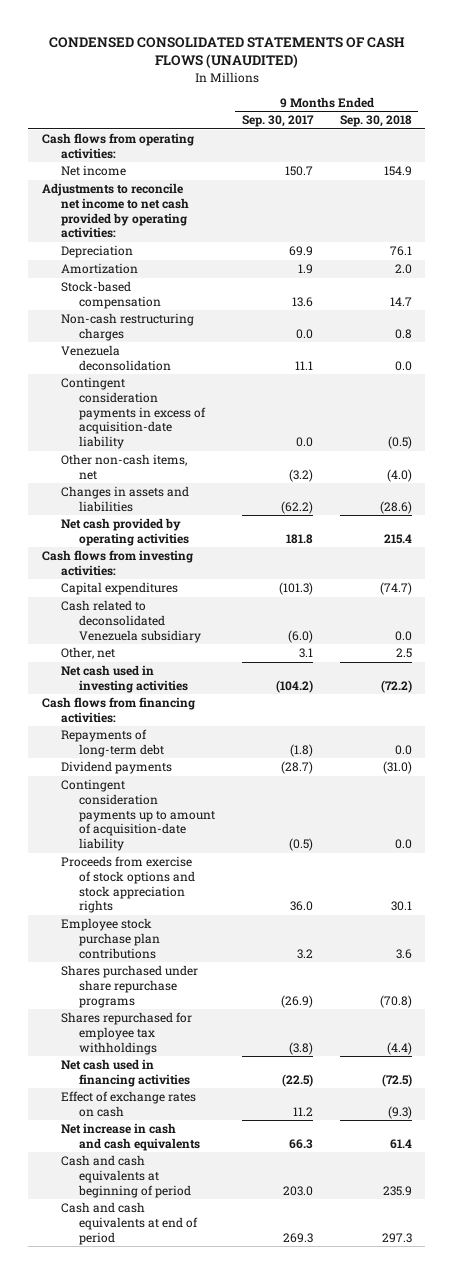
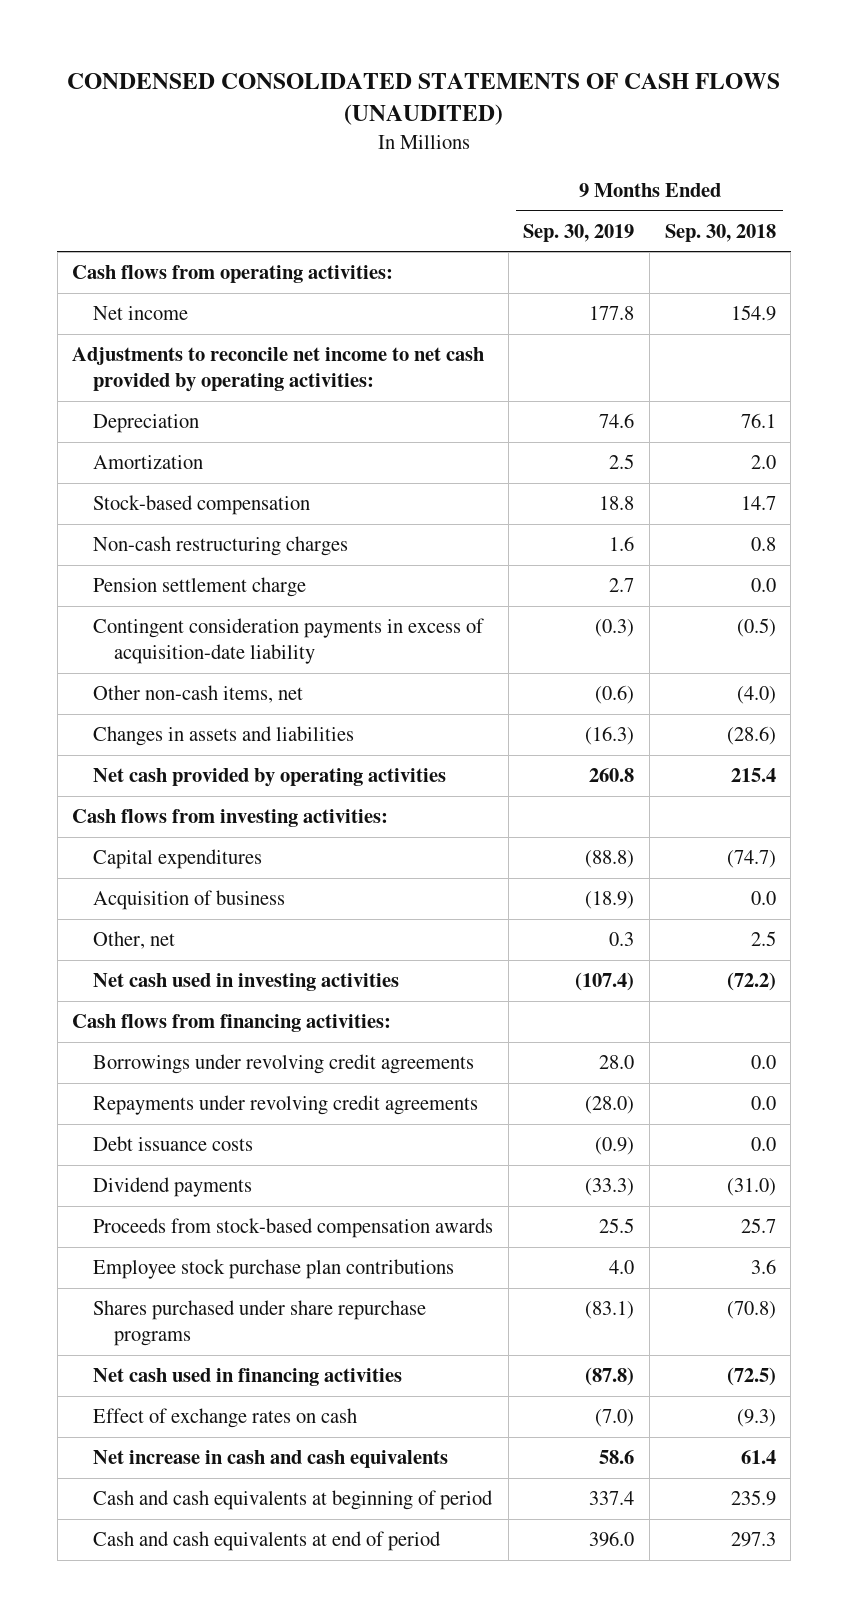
- | 9 Months Ended Sep. 30, 2017 | 9 Months Ended Sep. 30, 2018
+ | 9 Months Ended Sep. 30, 2019 | 9 Months Ended Sep. 30, 2018
- Venezuela deconsolidation | 11.1 | 0.0
+ Pension settlement charge | 2.7 | 0.0
- Cash related to deconsolidated Venezuela subsidiary | (6.0) | 0.0
+ Acquisition of business | (18.9) | 0.0
- Repayments of long-term debt | (1.8) | 0.0
+ Borrowings under revolving credit agreements | 28.0 | 0.0
+ Repayments under revolving credit agreements | (28.0) | 0.0
+ Debt issuance costs | (0.9) | 0.0
- Contingent consideration payments up to amount of acquisition-date liability | (0.5) | 0.0
- Proceeds from exercise of stock options and stock appreciation rights | 36.0 | 30.1
+ Proceeds from stock-based compensation awards | 25.5 | 25.7
- Shares repurchased for employee tax withholdings | (3.8) | (4.4)

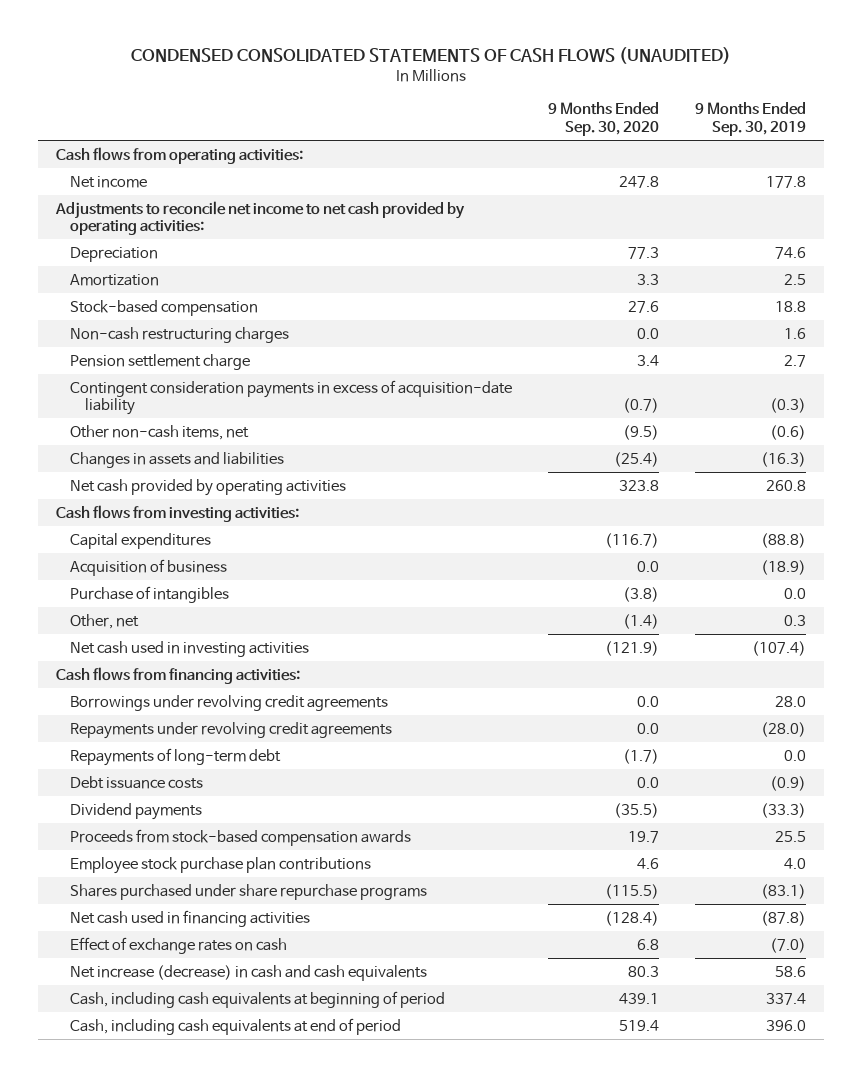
- | 9 Months Ended Sep. 30, 2019 | 9 Months Ended Sep. 30, 2018
+ | 9 Months Ended Sep. 30, 2020 | 9 Months Ended Sep. 30, 2019
+ Purchase of intangibles | (3.8) | 0.0
+ Repayments of long-term debt | (1.7) | 0.0
- Net increase in cash and cash equivalents | 58.6 | 61.4
- Cash and cash equivalents at beginning of period | 337.4 | 235.9
- Cash and cash equivalents at end of period | 396.0 | 297.3
+ Net increase (decrease) in cash and cash equivalents | 80.3 | 58.6
+ Cash, including cash equivalents at beginning of period | 439.1 | 337.4
+ Cash, including cash equivalents at end of period | 519.4 | 396.0

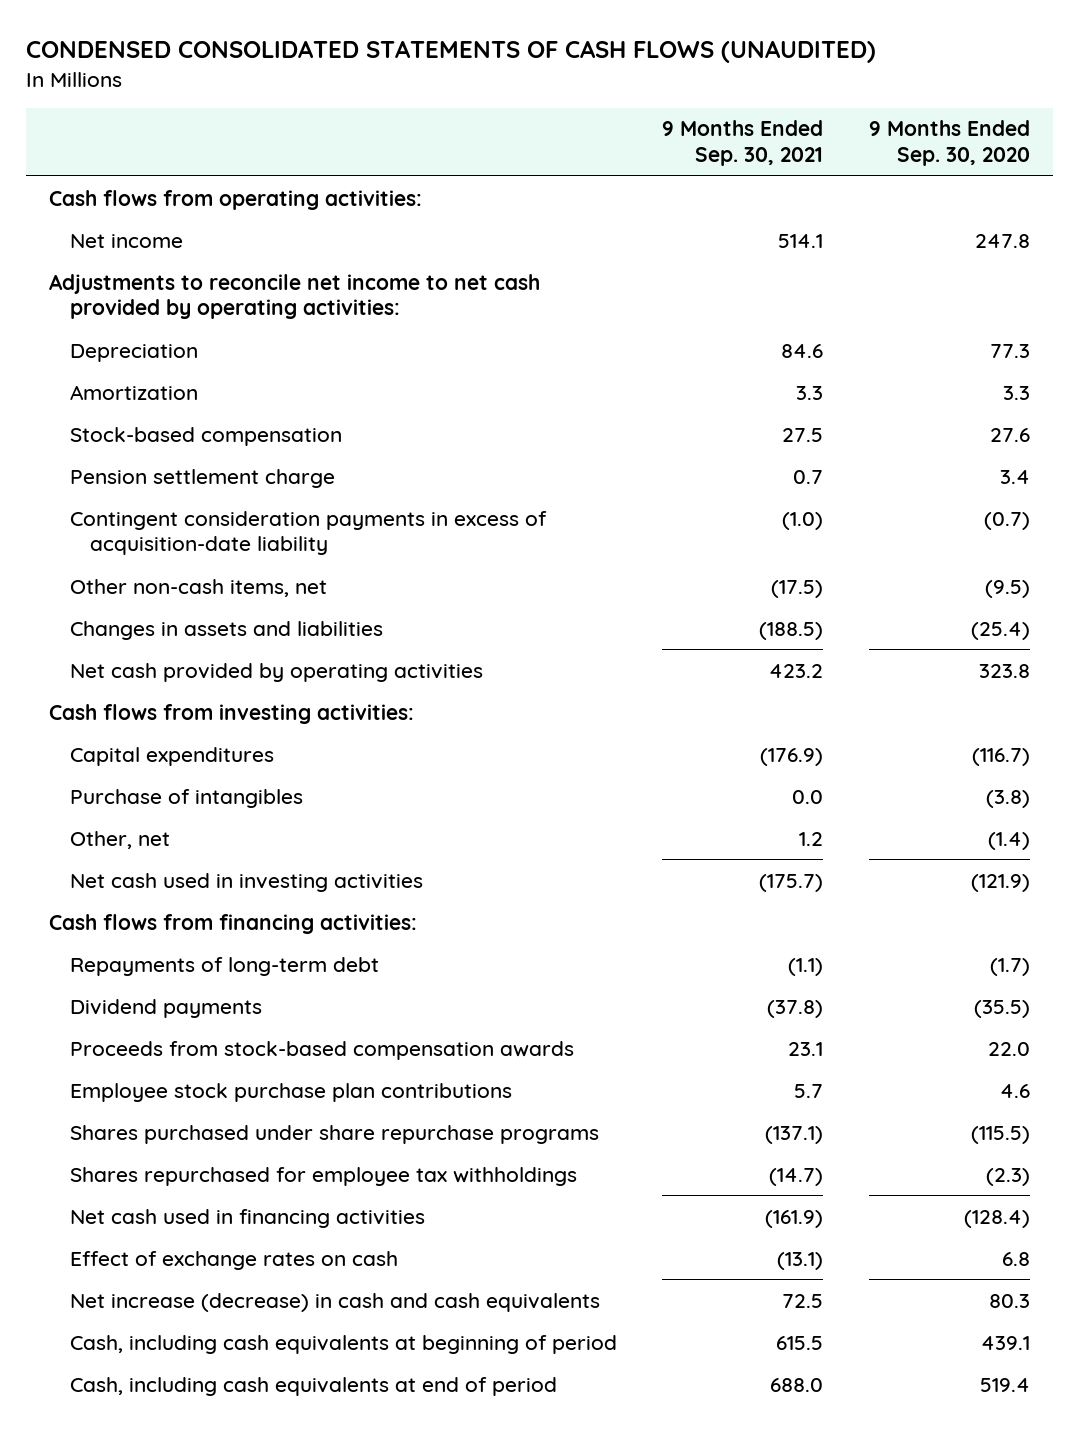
- | 9 Months Ended Sep. 30, 2020 | 9 Months Ended Sep. 30, 2019
+ | 9 Months Ended Sep. 30, 2021 | 9 Months Ended Sep. 30, 2020
- Non-cash restructuring charges | 0.0 | 1.6
- Acquisition of business | 0.0 | (18.9)
- Borrowings under revolving credit agreements | 0.0 | 28.0
- Repayments under revolving credit agreements | 0.0 | (28.0)
- Debt issuance costs | 0.0 | (0.9)
- Proceeds from stock-based compensation awards | 19.7 | 25.5
+ Proceeds from stock-based compensation awards | 23.1 | 22.0
+ Shares repurchased for employee tax withholdings | (14.7) | (2.3)

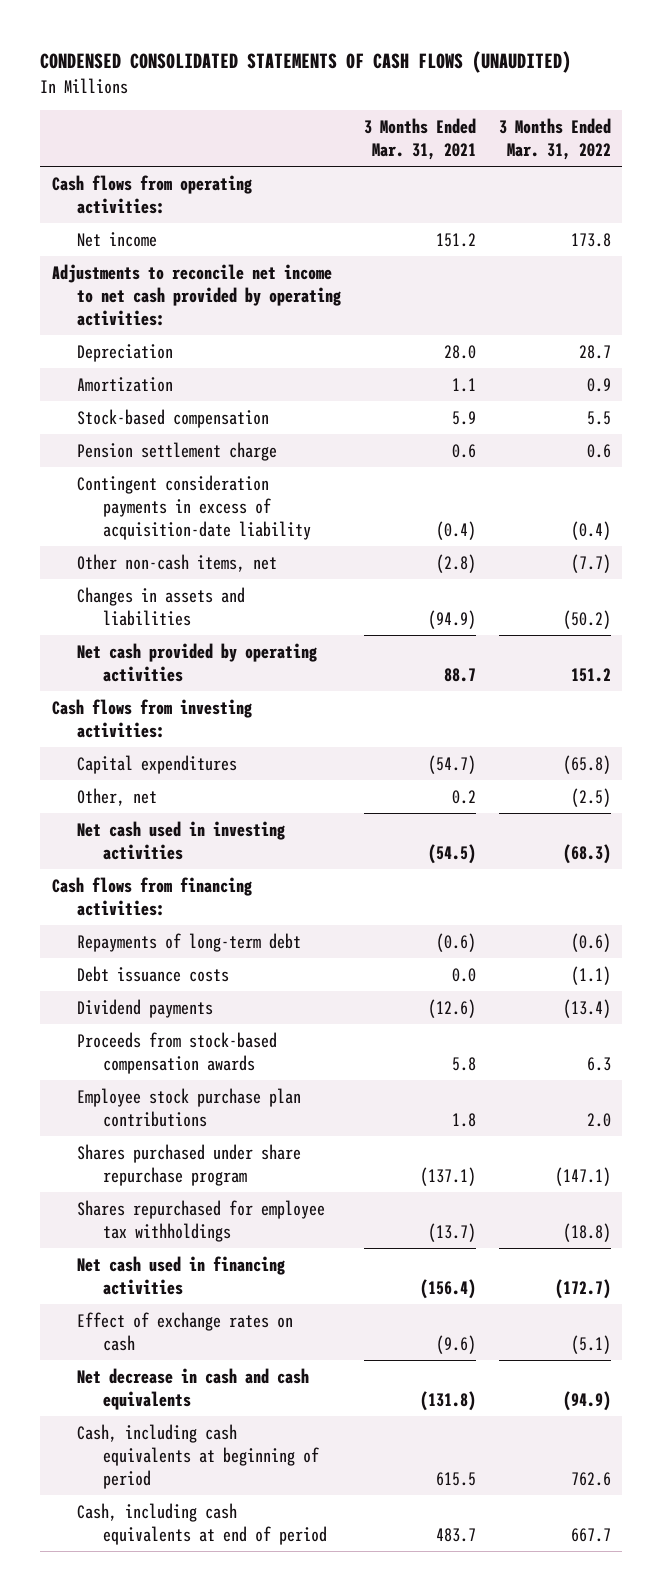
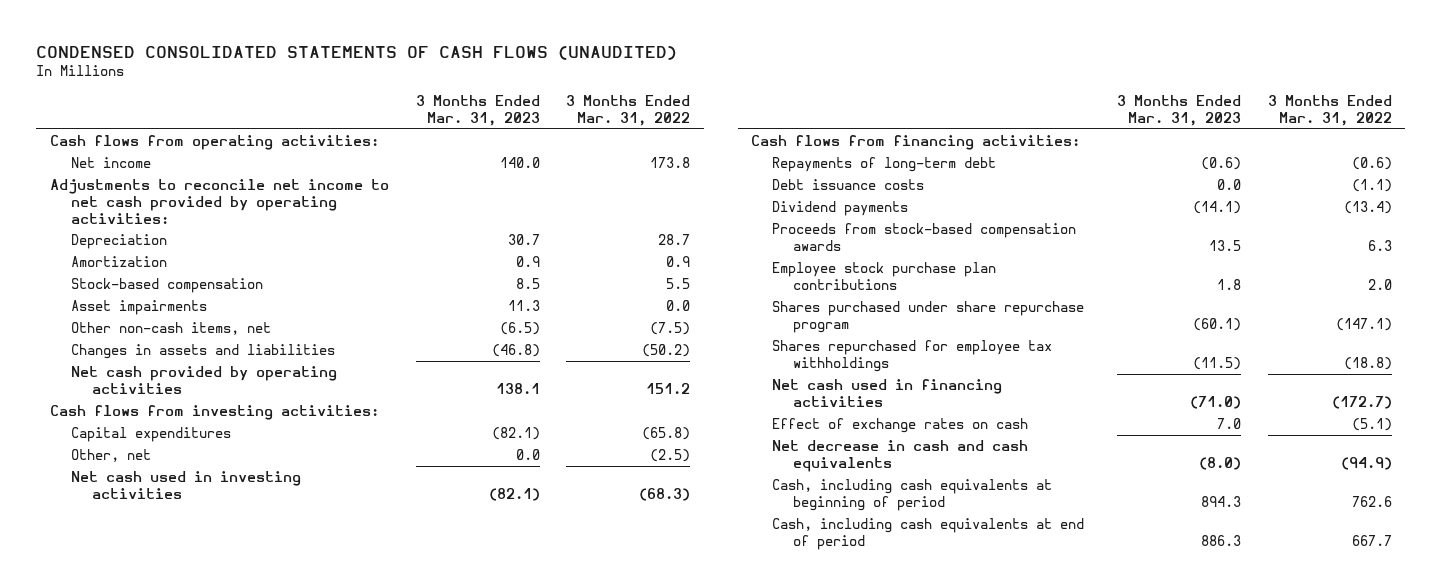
- | 3 Months Ended Mar. 31, 2021 | 3 Months Ended Mar. 31, 2022
+ | 3 Months Ended Mar. 31, 2023 | 3 Months Ended Mar. 31, 2022
- Pension settlement charge | 0.6 | 0.6
- Contingent consideration payments in excess of acquisition-date liability | (0.4) | (0.4)
- Other non-cash items, net | (2.8) | (7.7)
+ Asset impairments | 11.3 | 0.0
+ Other non-cash items, net | (6.5) | (7.5)

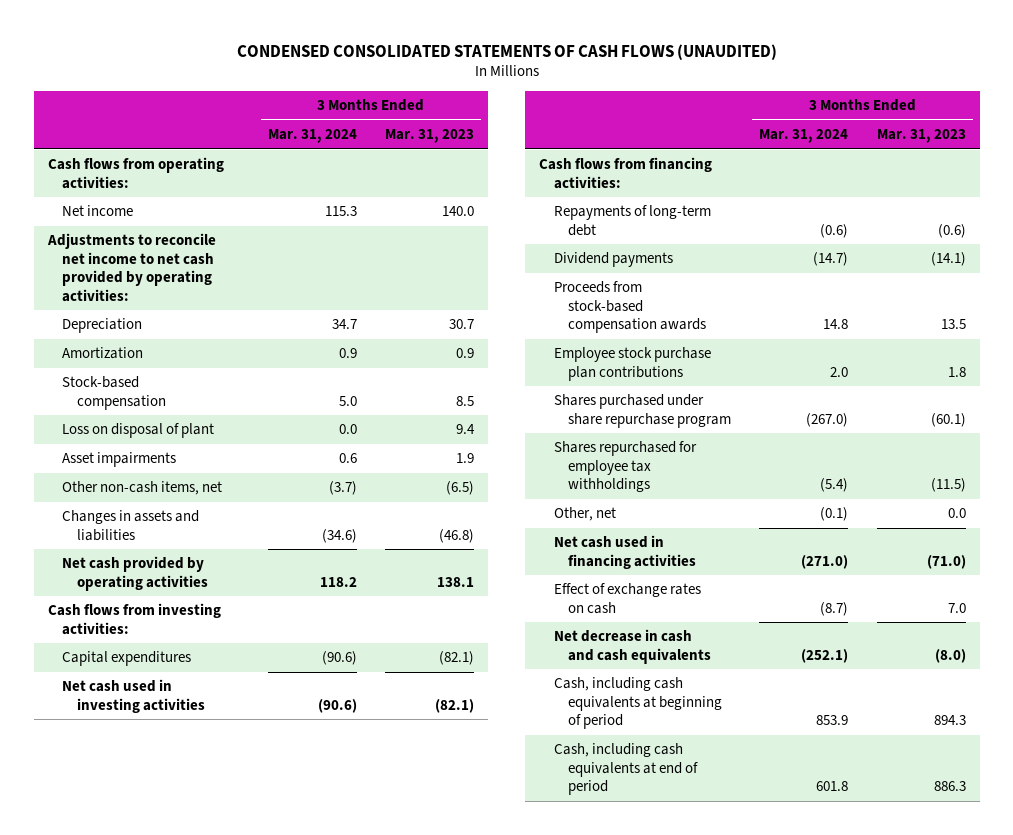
- | 3 Months Ended Mar. 31, 2023 | 3 Months Ended Mar. 31, 2022
+ | 3 Months Ended Mar. 31, 2024 | 3 Months Ended Mar. 31, 2023
- Asset impairments | 11.3 | 0.0
+ Loss on disposal of plant | 0.0 | 9.4
+ Asset impairments | 0.6 | 1.9
- Debt issuance costs | 0.0 | (1.1)
moved down: Other, net | (0.1) | 0.0

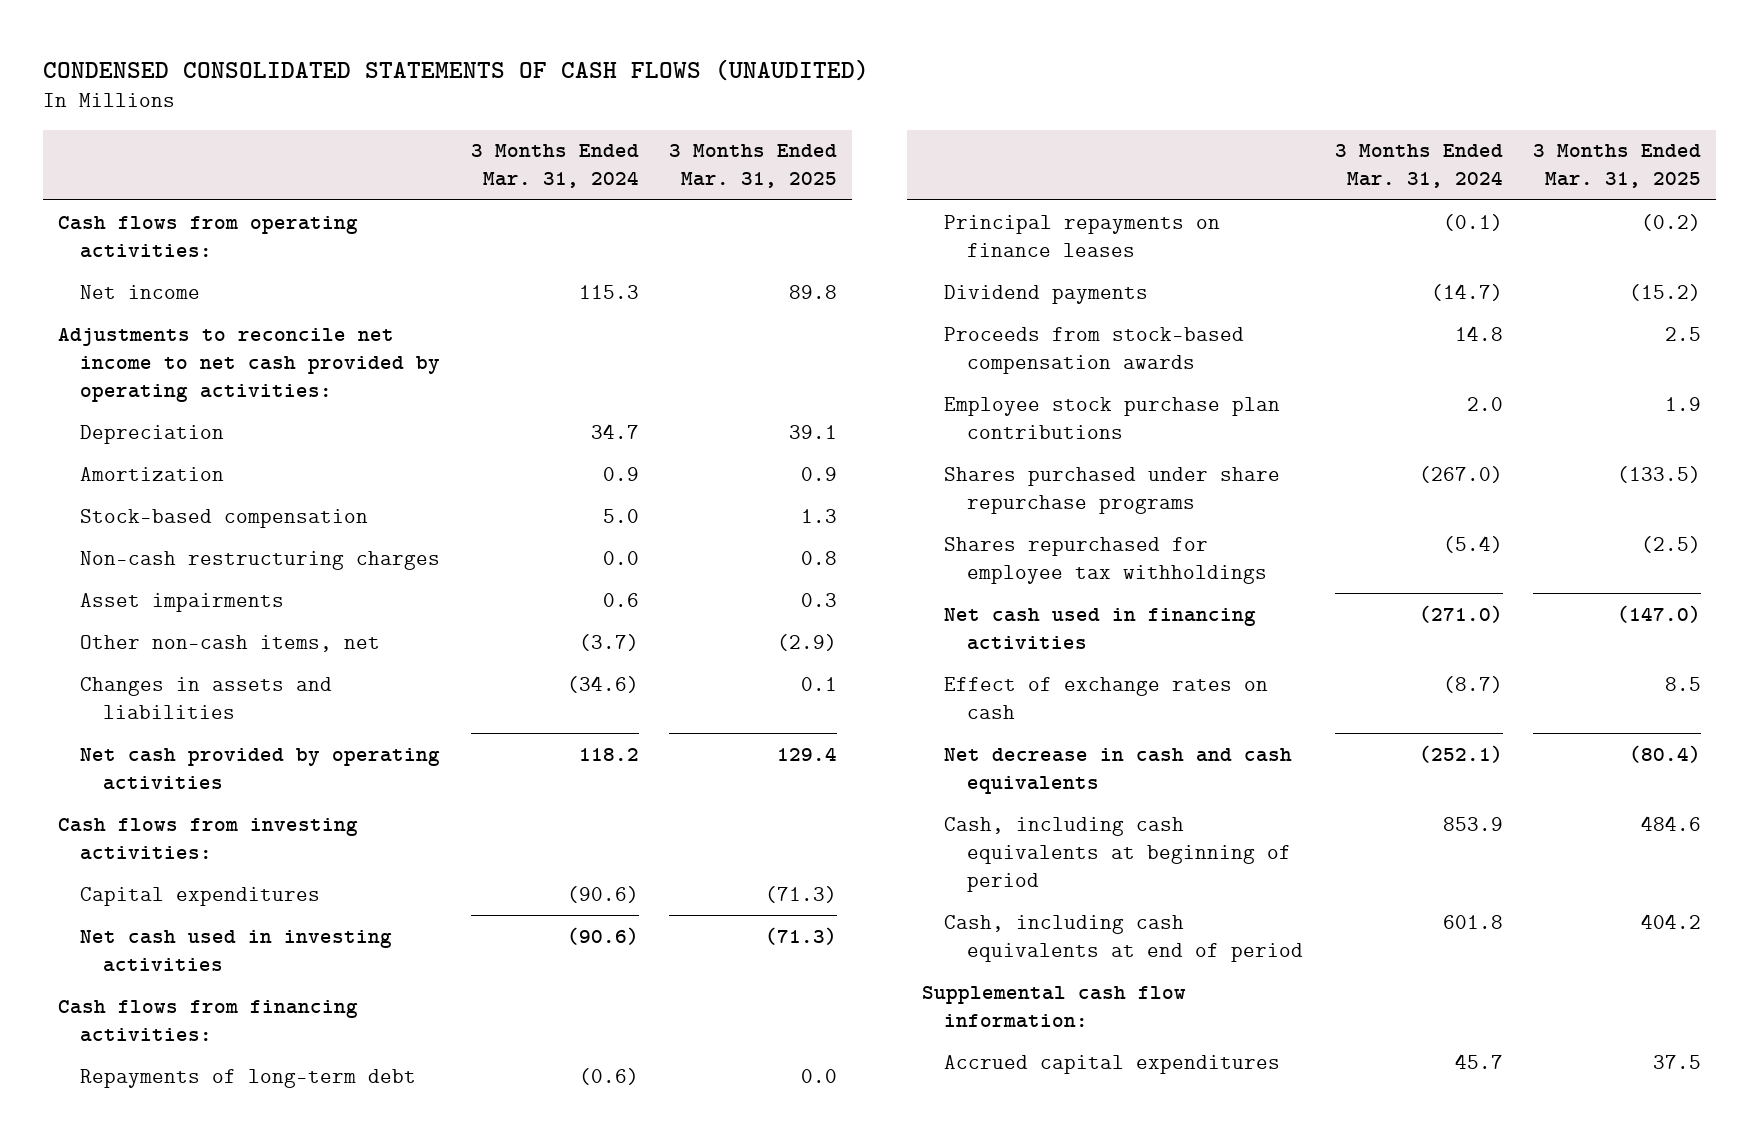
- | 3 Months Ended Mar. 31, 2024 | 3 Months Ended Mar. 31, 2023
+ | 3 Months Ended Mar. 31, 2024 | 3 Months Ended Mar. 31, 2025
- Loss on disposal of plant | 0.0 | 9.4
+ Non-cash restructuring charges | 0.0 | 0.8
+ Principal repayments on finance leases | (0.1) | (0.2)
- Shares purchased under share repurchase program | (267.0) | (60.1)
+ Shares purchased under share repurchase programs | (267.0) | (133.5)
- Other, net | (0.1) | 0.0
+ Supplemental cash flow information:
+ Accrued capital expenditures | 45.7 | 37.5

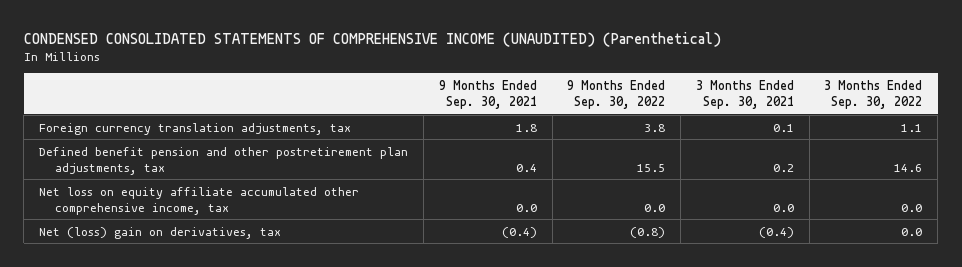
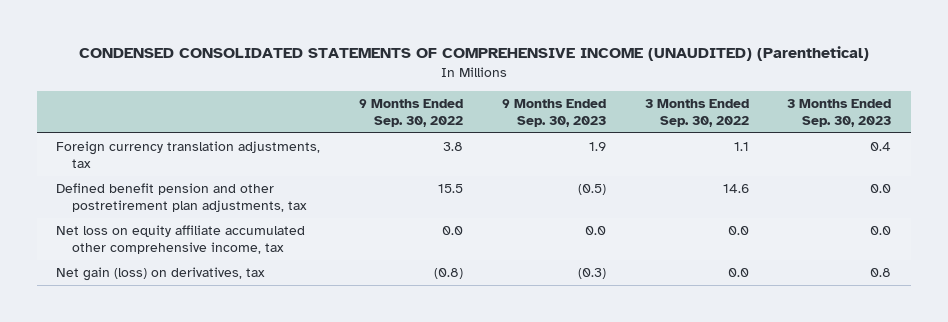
- | 9 Months Ended Sep. 30, 2021 | 9 Months Ended Sep. 30, 2022 | 3 Months Ended Sep. 30, 2021 | 3 Months Ended Sep. 30, 2022
+ | 9 Months Ended Sep. 30, 2022 | 9 Months Ended Sep. 30, 2023 | 3 Months Ended Sep. 30, 2022 | 3 Months Ended Sep. 30, 2023
- Net (loss) gain on derivatives, tax | (0.4) | (0.8) | (0.4) | 0.0
+ Net gain (loss) on derivatives, tax | (0.8) | (0.3) | 0.0 | 0.8

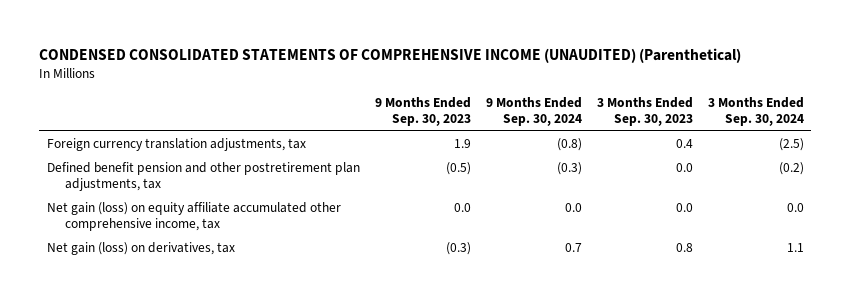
- | 9 Months Ended Sep. 30, 2022 | 9 Months Ended Sep. 30, 2023 | 3 Months Ended Sep. 30, 2022 | 3 Months Ended Sep. 30, 2023
+ | 9 Months Ended Sep. 30, 2023 | 9 Months Ended Sep. 30, 2024 | 3 Months Ended Sep. 30, 2023 | 3 Months Ended Sep. 30, 2024
- Net loss on equity affiliate accumulated other comprehensive income, tax | 0.0 | 0.0 | 0.0 | 0.0
+ Net gain (loss) on equity affiliate accumulated other comprehensive income, tax | 0.0 | 0.0 | 0.0 | 0.0

